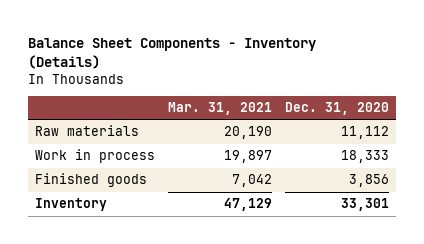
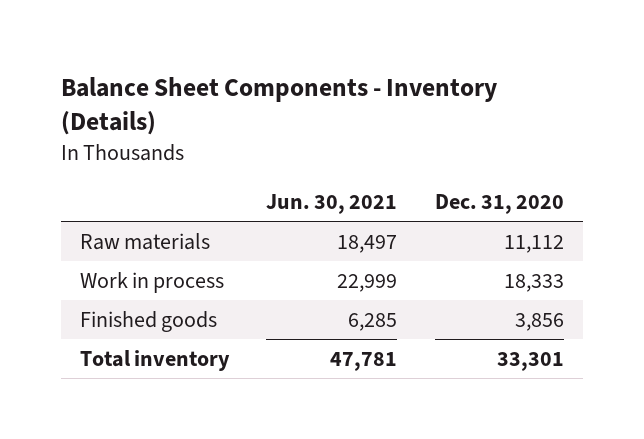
- | Mar. 31, 2021 | Dec. 31, 2020
+ | Jun. 30, 2021 | Dec. 31, 2020
- Inventory | 47,129 | 33,301
+ Total inventory | 47,781 | 33,301

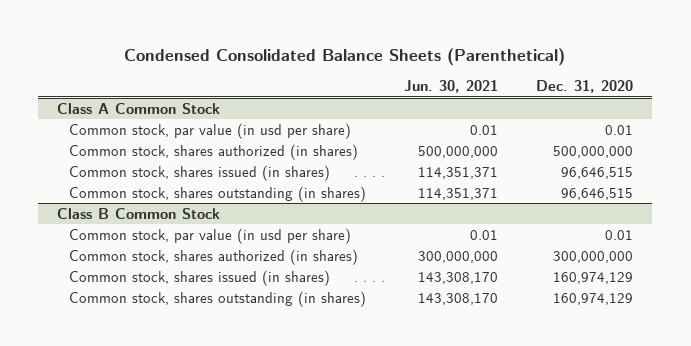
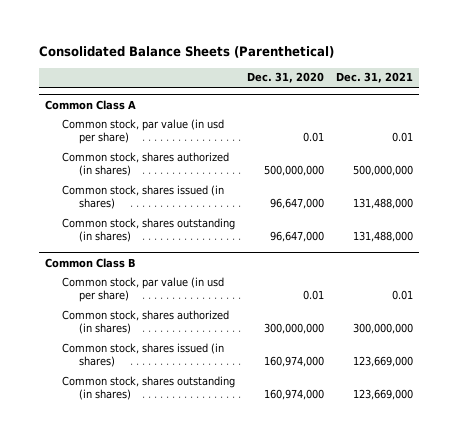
- Condensed Consolidated Balance Sheets (Parenthetical)
+ Consolidated Balance Sheets (Parenthetical)
- | Jun. 30, 2021 | Dec. 31, 2020
+ | Dec. 31, 2020 | Dec. 31, 2021
- Class A Common Stock
+ Common Class A
- Common stock, shares issued (in shares) | 114,351,371 | 96,646,515
- Common stock, shares outstanding (in shares) | 114,351,371 | 96,646,515
- Class B Common Stock
+ Common stock, shares issued (in shares) | 96,647,000 | 131,488,000
+ Common stock, shares outstanding (in shares) | 96,647,000 | 131,488,000
+ Common Class B
- Common stock, shares issued (in shares) | 143,308,170 | 160,974,129
- Common stock, shares outstanding (in shares) | 143,308,170 | 160,974,129
+ Common stock, shares issued (in shares) | 160,974,000 | 123,669,000
+ Common stock, shares outstanding (in shares) | 160,974,000 | 123,669,000

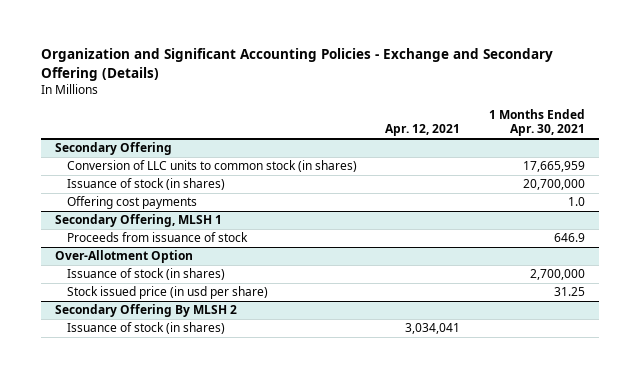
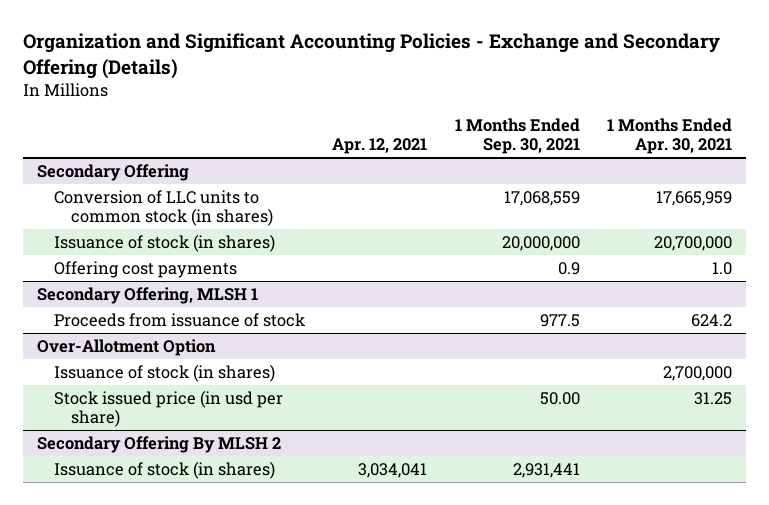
- | Apr. 12, 2021 | 1 Months Ended Apr. 30, 2021
+ | Apr. 12, 2021 | 1 Months Ended Sep. 30, 2021 | 1 Months Ended Apr. 30, 2021
@ Secondary Offering, MLSH 1
- Proceeds from issuance of stock | | 646.9
+ Proceeds from issuance of stock | | 977.5 | 624.2

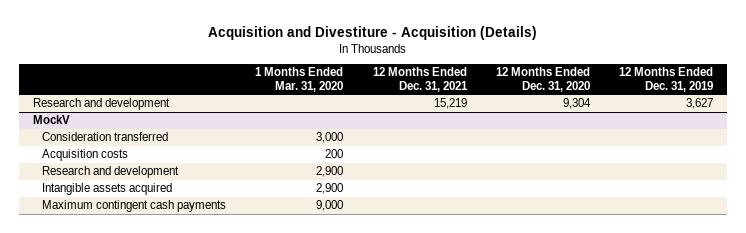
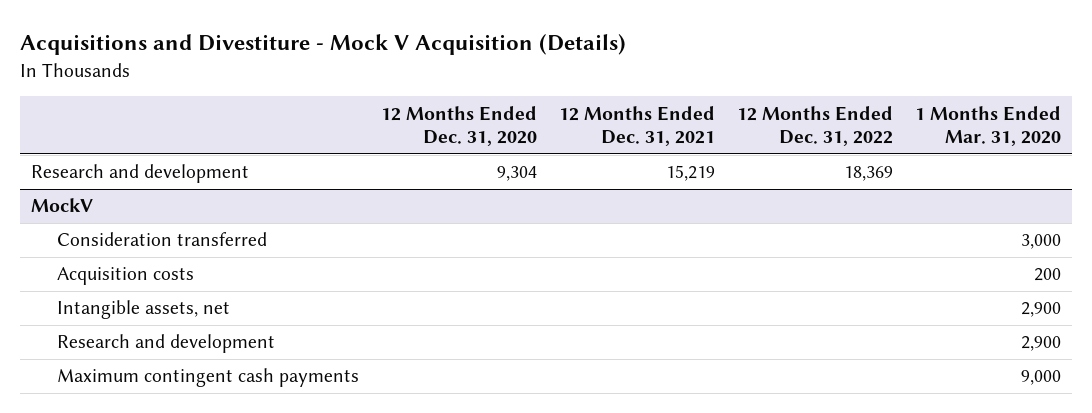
- Acquisition and Divestiture - Acquisition (Details)
+ Acquisitions and Divestiture - Mock V Acquisition (Details)
- | 1 Months Ended Mar. 31, 2020 | 12 Months Ended Dec. 31, 2021 | 12 Months Ended Dec. 31, 2020 | 12 Months Ended Dec. 31, 2019
+ | 12 Months Ended Dec. 31, 2020 | 12 Months Ended Dec. 31, 2021 | 12 Months Ended Dec. 31, 2022 | 1 Months Ended Mar. 31, 2020
@ MockV
+ Intangible assets, net | | | | 2,900
- Intangible assets acquired | 2,900 | | |

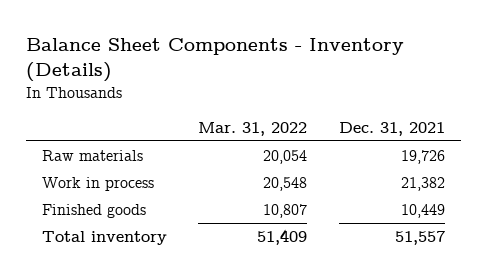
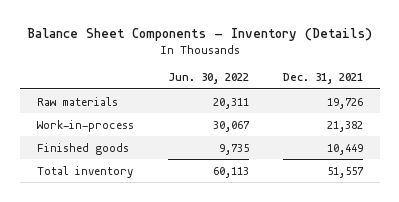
- | Mar. 31, 2022 | Dec. 31, 2021
+ | Jun. 30, 2022 | Dec. 31, 2021
- Work in process | 20,548 | 21,382
+ Work-in-process | 30,067 | 21,382

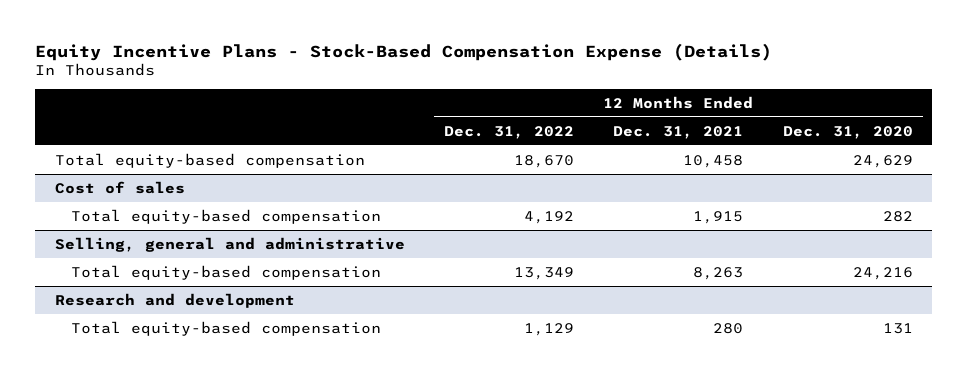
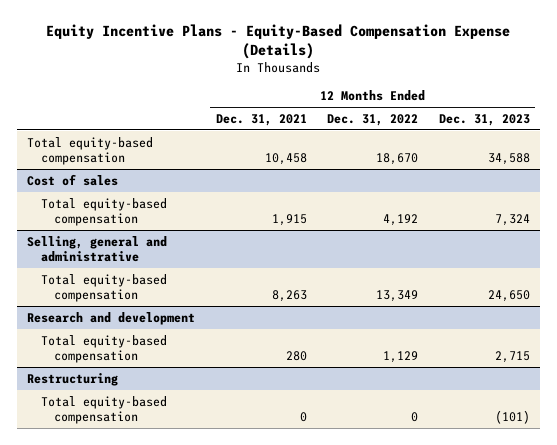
- Equity Incentive Plans - Stock-Based Compensation Expense (Details)
+ Equity Incentive Plans - Equity-Based Compensation Expense (Details)
- | 12 Months Ended Dec. 31, 2022 | 12 Months Ended Dec. 31, 2021 | 12 Months Ended Dec. 31, 2020
+ | 12 Months Ended Dec. 31, 2021 | 12 Months Ended Dec. 31, 2022 | 12 Months Ended Dec. 31, 2023
+ Restructuring
+ Total equity-based compensation | 0 | 0 | (101)

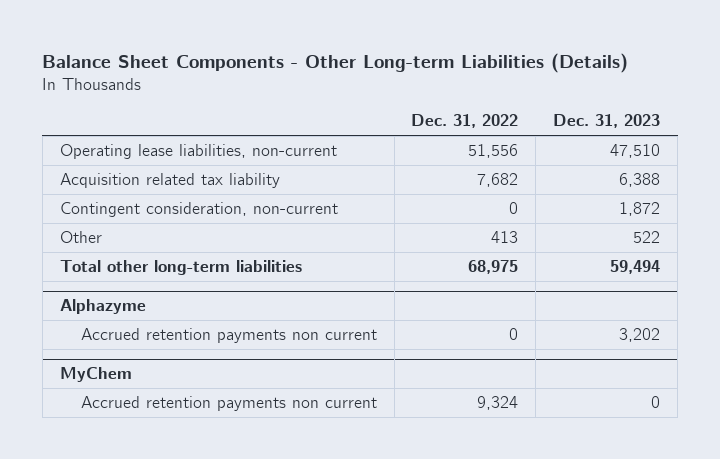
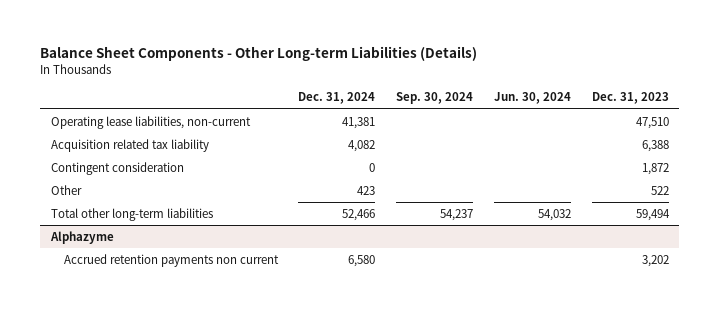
- | Dec. 31, 2022 | Dec. 31, 2023
+ | Dec. 31, 2024 | Sep. 30, 2024 | Jun. 30, 2024 | Dec. 31, 2023
- Contingent consideration, non-current | 0 | 1,872
+ Contingent consideration | 0 | | | 1,872
- MyChem
- Accrued retention payments non current | 9,324 | 0

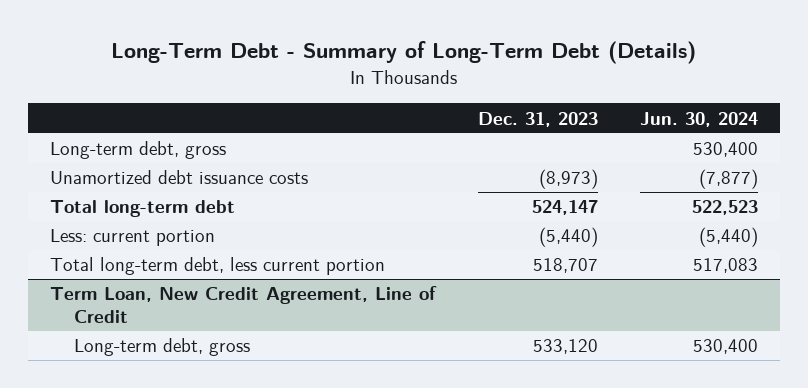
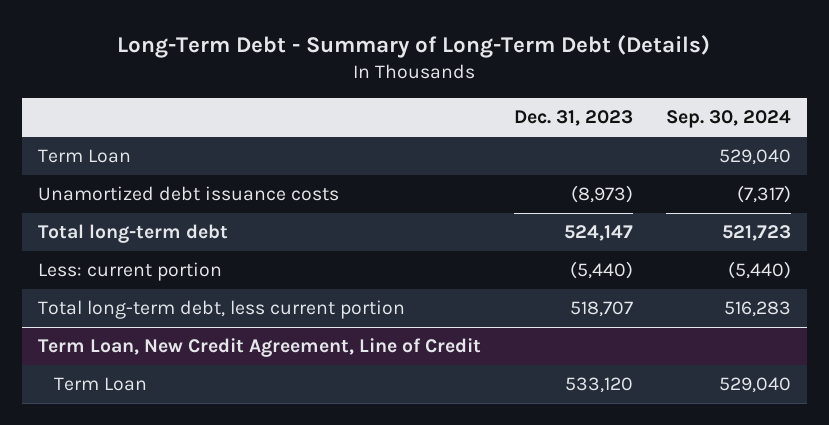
- | Dec. 31, 2023 | Jun. 30, 2024
+ | Dec. 31, 2023 | Sep. 30, 2024
- Long-term debt, gross | | 530,400
+ Term Loan | | 529,040
@ Term Loan, New Credit Agreement, Line of Credit
- Long-term debt, gross | 533,120 | 530,400
+ Term Loan | 533,120 | 529,040

